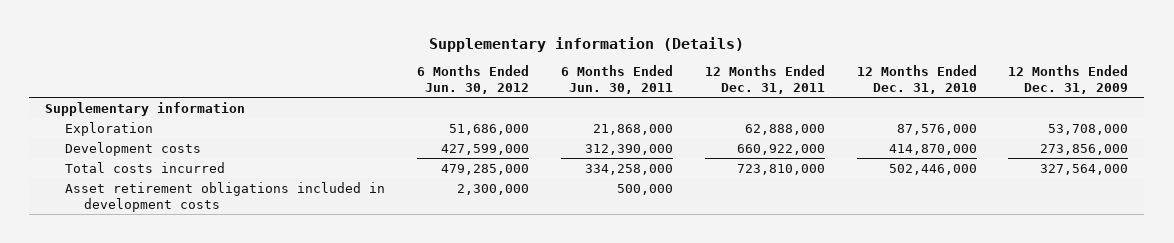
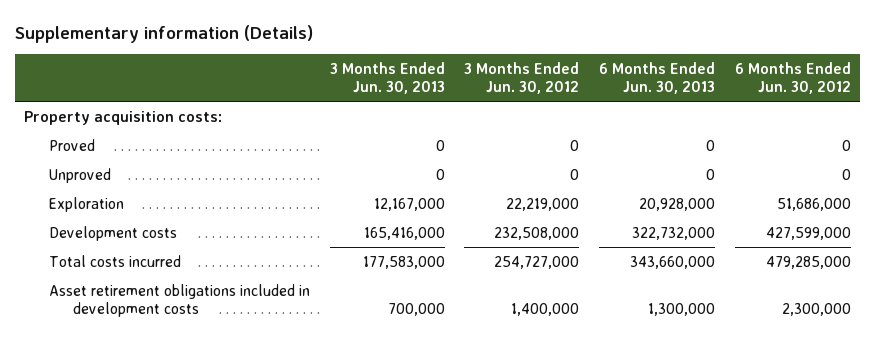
- | 6 Months Ended Jun. 30, 2012 | 6 Months Ended Jun. 30, 2011 | 12 Months Ended Dec. 31, 2011 | 12 Months Ended Dec. 31, 2010 | 12 Months Ended Dec. 31, 2009
+ | 3 Months Ended Jun. 30, 2013 | 3 Months Ended Jun. 30, 2012 | 6 Months Ended Jun. 30, 2013 | 6 Months Ended Jun. 30, 2012
- Supplementary information
+ Property acquisition costs:
+ Proved | 0 | 0 | 0 | 0
+ Unproved | 0 | 0 | 0 | 0

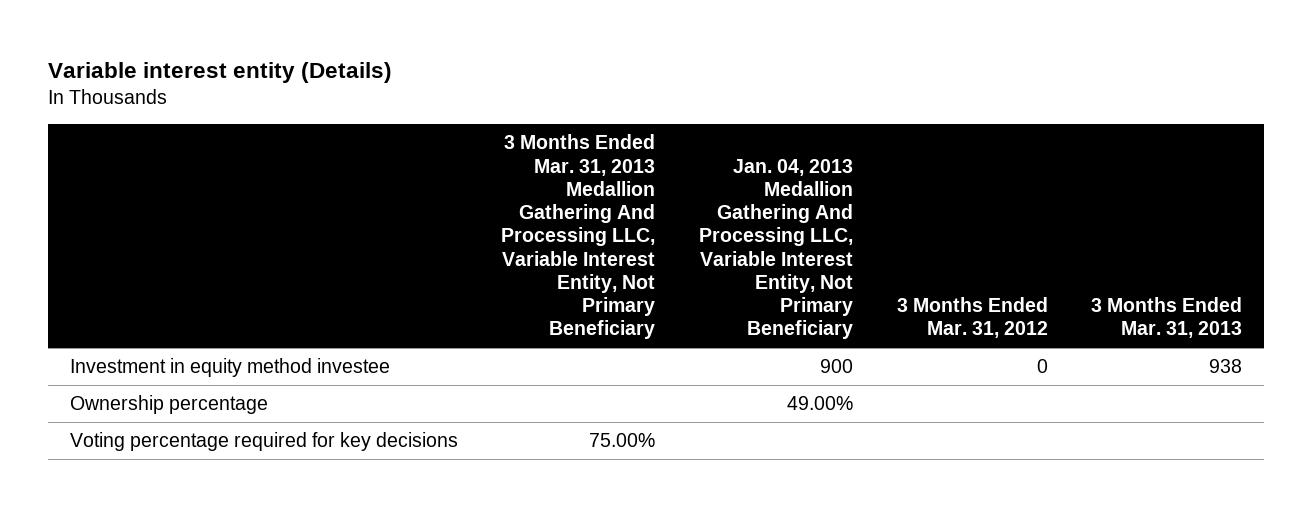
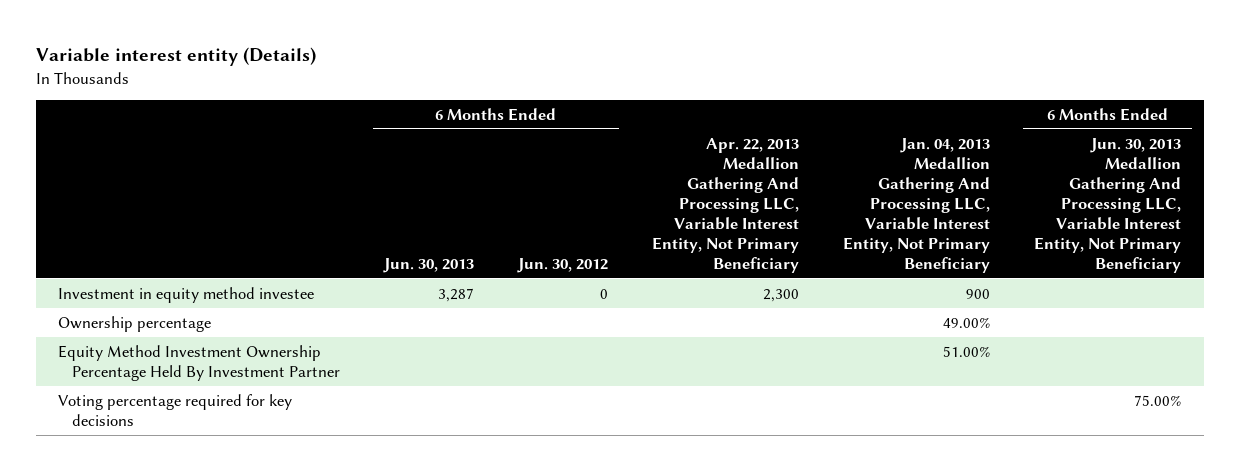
- | 3 Months Ended Mar. 31, 2013 Medallion Gathering And Processing LLC, Variable Interest Entity, Not Primary Beneficiary | Jan. 04, 2013 Medallion Gathering And Processing LLC, Variable Interest Entity, Not Primary Beneficiary | 3 Months Ended Mar. 31, 2012 | 3 Months Ended Mar. 31, 2013
+ | 6 Months Ended Jun. 30, 2013 | 6 Months Ended Jun. 30, 2012 | Apr. 22, 2013 Medallion Gathering And Processing LLC, Variable Interest Entity, Not Primary Beneficiary | Jan. 04, 2013 Medallion Gathering And Processing LLC, Variable Interest Entity, Not Primary Beneficiary | 6 Months Ended Jun. 30, 2013 Medallion Gathering And Processing LLC, Variable Interest Entity, Not Primary Beneficiary
+ Equity Method Investment Ownership Percentage Held By Investment Partner | | | | 51.00% |

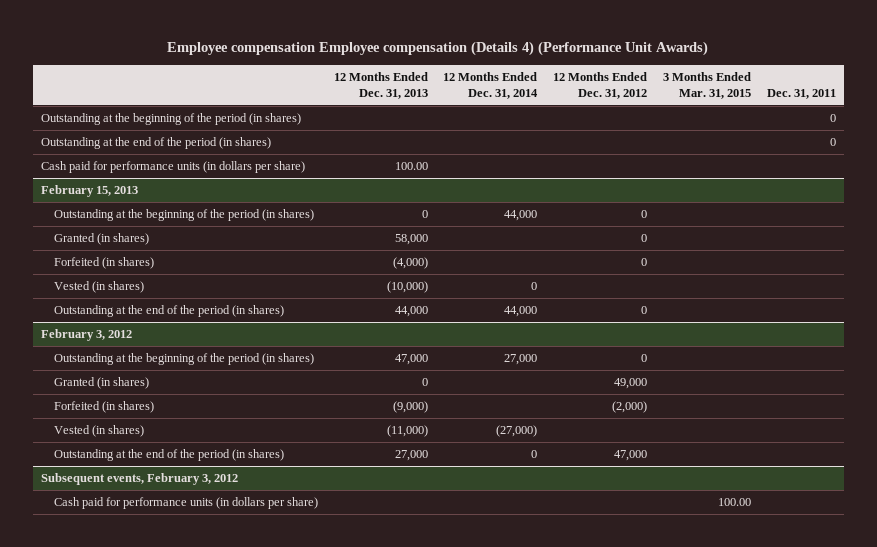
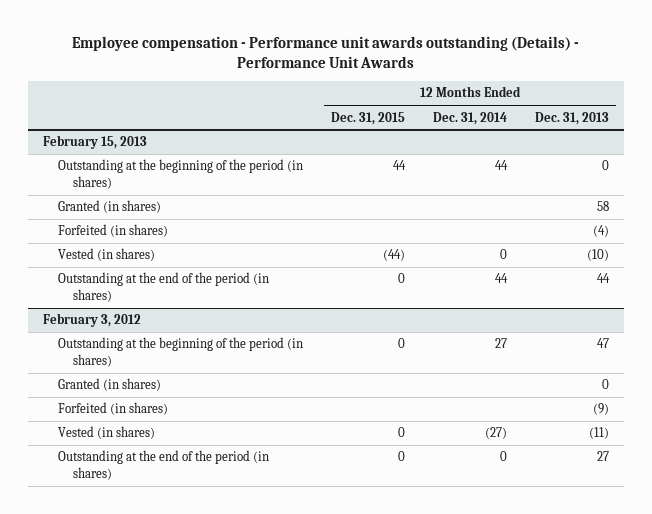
- Employee compensation Employee compensation (Details 4) (Performance Unit Awards)
+ Employee compensation - Performance unit awards outstanding (Details) - Performance Unit Awards
- | 12 Months Ended Dec. 31, 2013 | 12 Months Ended Dec. 31, 2014 | 12 Months Ended Dec. 31, 2012 | 3 Months Ended Mar. 31, 2015 | Dec. 31, 2011
+ | 12 Months Ended Dec. 31, 2015 | 12 Months Ended Dec. 31, 2014 | 12 Months Ended Dec. 31, 2013
- Outstanding at the beginning of the period (in shares) | | | | | 0
- Outstanding at the end of the period (in shares) | | | | | 0
- Cash paid for performance units (in dollars per share) | 100.00 | | | |
@ February 15, 2013
- Outstanding at the beginning of the period (in shares) | 0 | 44,000 | 0 | |
- Granted (in shares) | 58,000 | | 0 | |
- Forfeited (in shares) | (4,000) | | 0 | |
- Vested (in shares) | (10,000) | 0 | | |
- Outstanding at the end of the period (in shares) | 44,000 | 44,000 | 0 | |
+ Outstanding at the beginning of the period (in shares) | 44 | 44 | 0
+ Granted (in shares) | | | 58
+ Forfeited (in shares) | | | (4)
+ Vested (in shares) | (44) | 0 | (10)
+ Outstanding at the end of the period (in shares) | 0 | 44 | 44
@ February 3, 2012
- Outstanding at the beginning of the period (in shares) | 47,000 | 27,000 | 0 | |
+ Outstanding at the beginning of the period (in shares) | 0 | 27 | 47
- Forfeited (in shares) | (9,000) | | (2,000) | |
- Vested (in shares) | (11,000) | (27,000) | | |
- Outstanding at the end of the period (in shares) | 27,000 | 0 | 47,000 | |
- Subsequent events, February 3, 2012
- Cash paid for performance units (in dollars per share) | | | | 100.00 |
@ February 3, 2012
+ Forfeited (in shares) | | | (9)
+ Vested (in shares) | 0 | (27) | (11)
+ Outstanding at the end of the period (in shares) | 0 | 0 | 27

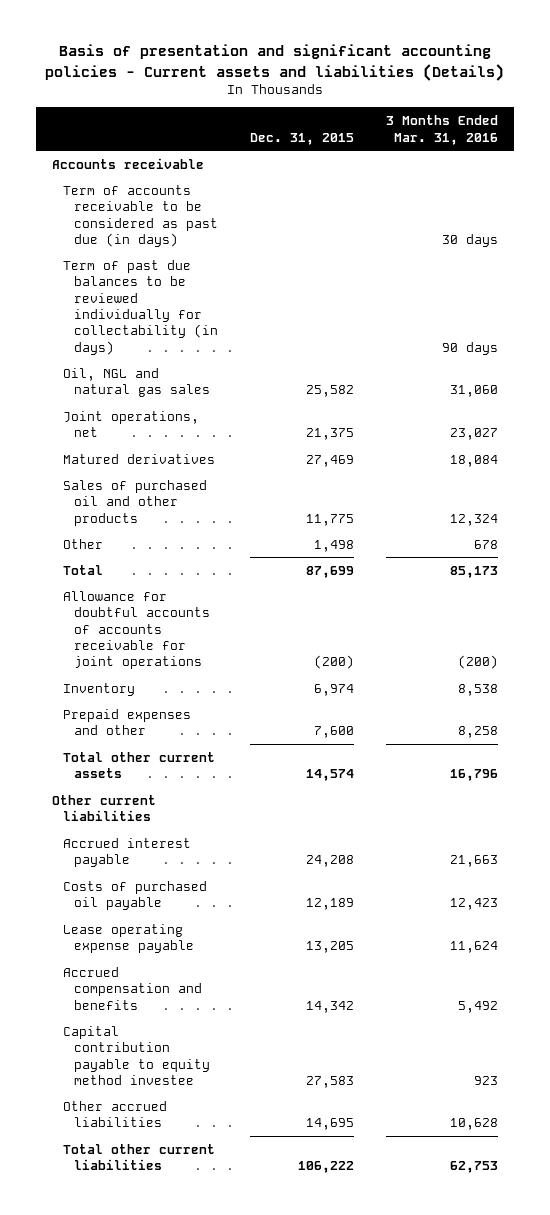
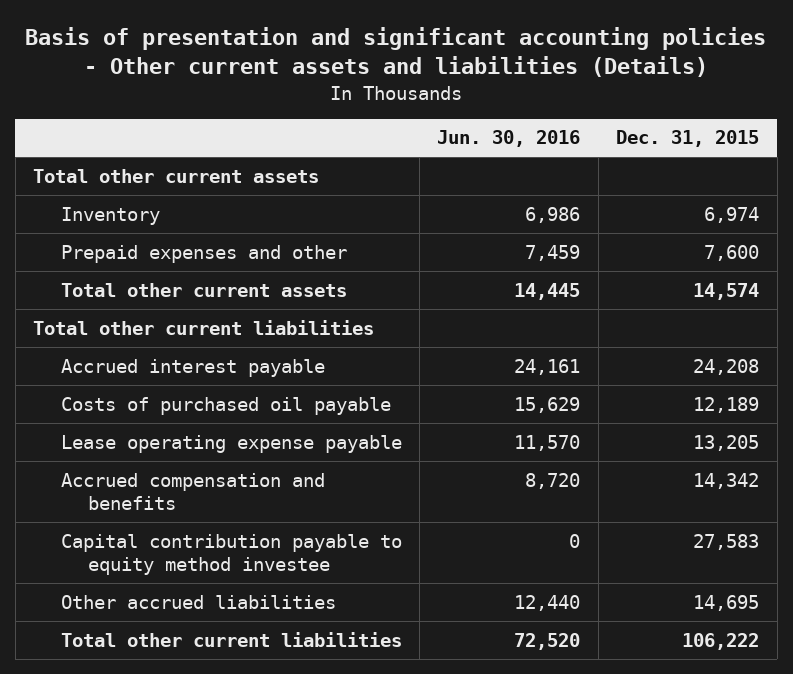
- Basis of presentation and significant accounting policies - Current assets and liabilities (Details)
+ Basis of presentation and significant accounting policies - Other current assets and liabilities (Details)
- | Dec. 31, 2015 | 3 Months Ended Mar. 31, 2016
+ | Jun. 30, 2016 | Dec. 31, 2015
- Accounts receivable
- Term of accounts receivable to be considered as past due (in days) | | 30 days
- Term of past due balances to be reviewed individually for collectability (in days) | | 90 days
- Oil, NGL and natural gas sales | 25,582 | 31,060
- Joint operations, net | 21,375 | 23,027
- Matured derivatives | 27,469 | 18,084
- Sales of purchased oil and other products | 11,775 | 12,324
- Other | 1,498 | 678
- Total | 87,699 | 85,173
- Allowance for doubtful accounts of accounts receivable for joint operations | (200) | (200)
+ Total other current assets
- Other current liabilities
+ Total other current liabilities

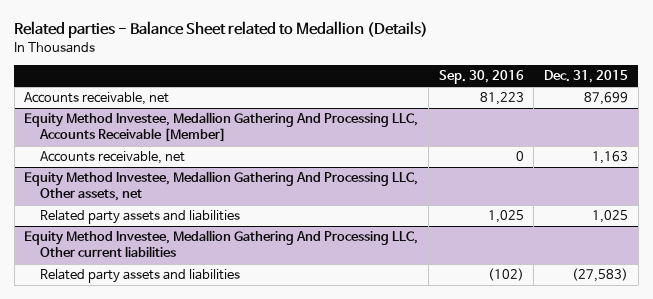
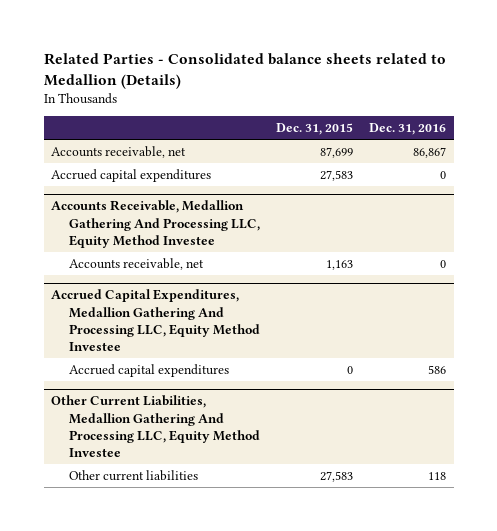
- Related parties - Balance Sheet related to Medallion (Details)
+ Related Parties - Consolidated balance sheets related to Medallion (Details)
- | Sep. 30, 2016 | Dec. 31, 2015
+ | Dec. 31, 2015 | Dec. 31, 2016
- Equity Method Investee, Medallion Gathering And Processing LLC, Accounts Receivable [Member]
+ Accrued capital expenditures | 27,583 | 0
+ Accounts Receivable, Medallion Gathering And Processing LLC, Equity Method Investee
- Equity Method Investee, Medallion Gathering And Processing LLC, Other assets, net
- Related party assets and liabilities | 1,025 | 1,025
- Equity Method Investee, Medallion Gathering And Processing LLC, Other current liabilities
- Related party assets and liabilities | (102) | (27,583)
+ Accrued Capital Expenditures, Medallion Gathering And Processing LLC, Equity Method Investee
+ Accrued capital expenditures | 0 | 586
+ Other Current Liabilities, Medallion Gathering And Processing LLC, Equity Method Investee
+ Other current liabilities | 27,583 | 118

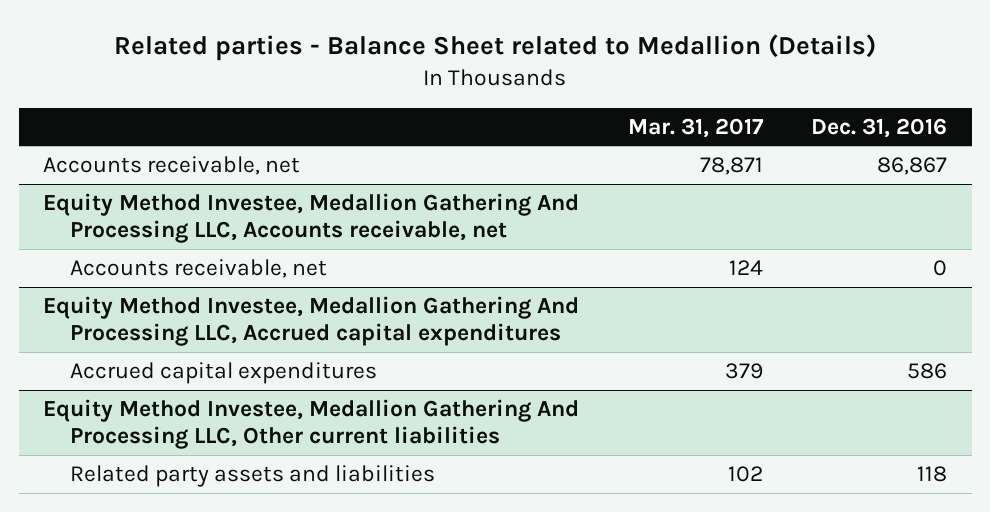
- Related Parties - Consolidated balance sheets related to Medallion (Details)
+ Related parties - Balance Sheet related to Medallion (Details)
- | Dec. 31, 2015 | Dec. 31, 2016
+ | Mar. 31, 2017 | Dec. 31, 2016
- Accrued capital expenditures | 27,583 | 0
- Accounts Receivable, Medallion Gathering And Processing LLC, Equity Method Investee
+ Equity Method Investee, Medallion Gathering And Processing LLC, Accounts receivable, net
- Accrued Capital Expenditures, Medallion Gathering And Processing LLC, Equity Method Investee
+ Equity Method Investee, Medallion Gathering And Processing LLC, Accrued capital expenditures
- Other Current Liabilities, Medallion Gathering And Processing LLC, Equity Method Investee
- Other current liabilities | 27,583 | 118
+ Equity Method Investee, Medallion Gathering And Processing LLC, Other current liabilities
+ Related party assets and liabilities | 102 | 118

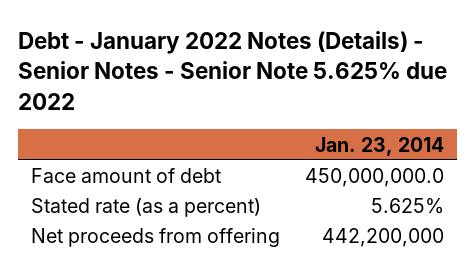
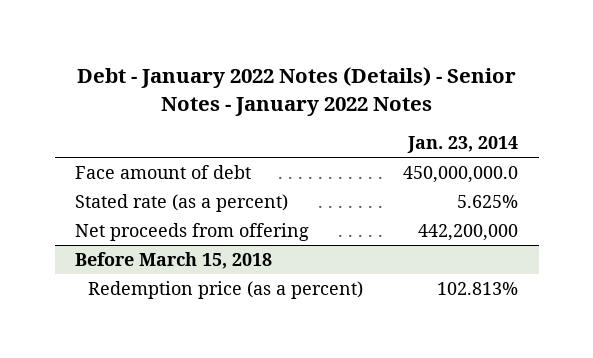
- Debt - January 2022 Notes (Details) - Senior Notes - Senior Note 5.625% due 2022
+ Debt - January 2022 Notes (Details) - Senior Notes - January 2022 Notes
+ Before March 15, 2018
+ Redemption price (as a percent) | 102.813%

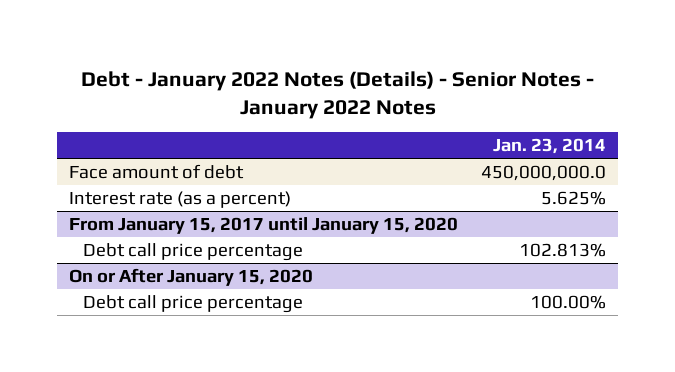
- Stated rate (as a percent) | 5.625%
- Net proceeds from offering | 442,200,000
- Before March 15, 2018
- Redemption price (as a percent) | 102.813%
+ Interest rate (as a percent) | 5.625%
+ From January 15, 2017 until January 15, 2020
+ Debt call price percentage | 102.813%
+ On or After January 15, 2020
+ Debt call price percentage | 100.00%

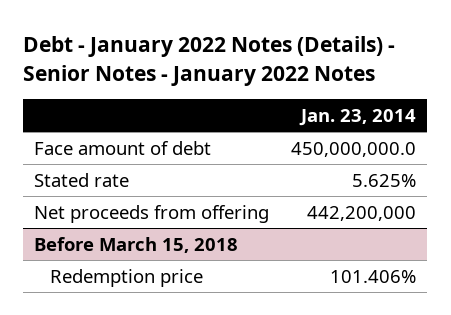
- Interest rate (as a percent) | 5.625%
- From January 15, 2017 until January 15, 2020
- Debt call price percentage | 102.813%
- On or After January 15, 2020
- Debt call price percentage | 100.00%
+ Stated rate | 5.625%
+ Net proceeds from offering | 442,200,000
+ Before March 15, 2018
+ Redemption price | 101.406%

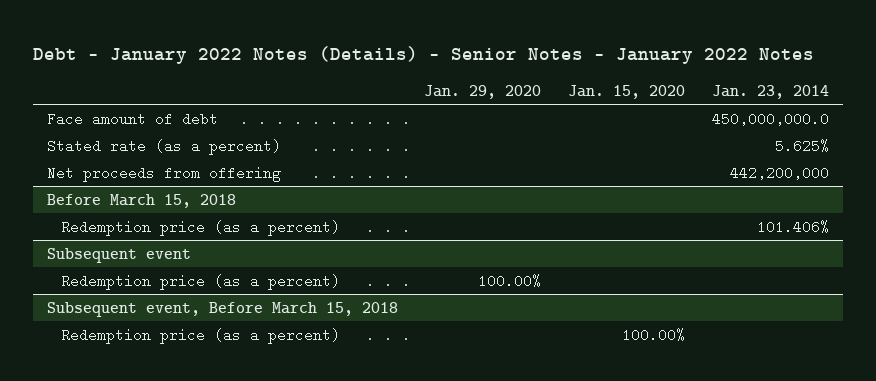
- | Jan. 23, 2014
+ | Jan. 29, 2020 | Jan. 15, 2020 | Jan. 23, 2014
- Stated rate | 5.625%
+ Stated rate (as a percent) | | | 5.625%
@ Before March 15, 2018
- Redemption price | 101.406%
+ Redemption price (as a percent) | | | 101.406%
+ Subsequent event
+ Redemption price (as a percent) | 100.00% | |
+ Subsequent event, Before March 15, 2018
+ Redemption price (as a percent) | | 100.00% |

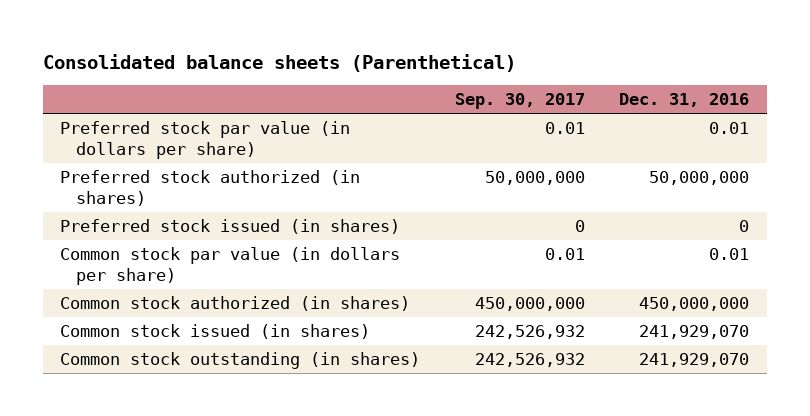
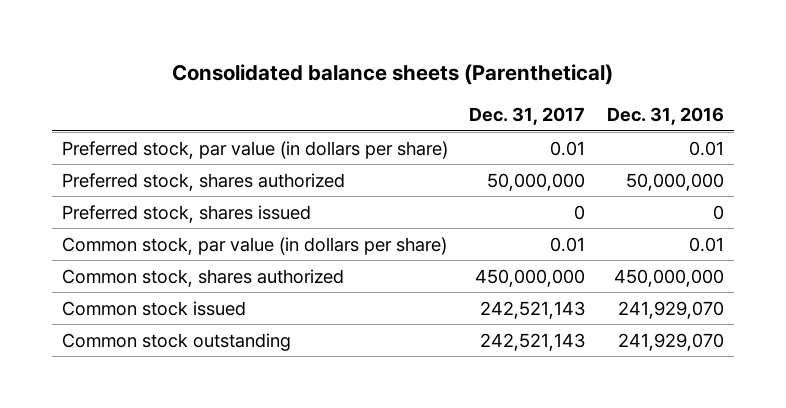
- | Sep. 30, 2017 | Dec. 31, 2016
+ | Dec. 31, 2017 | Dec. 31, 2016
- Preferred stock par value (in dollars per share) | 0.01 | 0.01
- Preferred stock authorized (in shares) | 50,000,000 | 50,000,000
- Preferred stock issued (in shares) | 0 | 0
- Common stock par value (in dollars per share) | 0.01 | 0.01
- Common stock authorized (in shares) | 450,000,000 | 450,000,000
- Common stock issued (in shares) | 242,526,932 | 241,929,070
- Common stock outstanding (in shares) | 242,526,932 | 241,929,070
+ Preferred stock, par value (in dollars per share) | 0.01 | 0.01
+ Preferred stock, shares authorized | 50,000,000 | 50,000,000
+ Preferred stock, shares issued | 0 | 0
+ Common stock, par value (in dollars per share) | 0.01 | 0.01
+ Common stock, shares authorized | 450,000,000 | 450,000,000
+ Common stock issued | 242,521,143 | 241,929,070
+ Common stock outstanding | 242,521,143 | 241,929,070

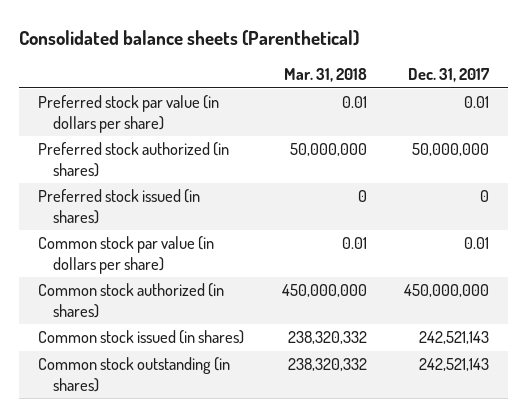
- | Dec. 31, 2017 | Dec. 31, 2016
+ | Mar. 31, 2018 | Dec. 31, 2017
- Preferred stock, par value (in dollars per share) | 0.01 | 0.01
- Preferred stock, shares authorized | 50,000,000 | 50,000,000
- Preferred stock, shares issued | 0 | 0
- Common stock, par value (in dollars per share) | 0.01 | 0.01
- Common stock, shares authorized | 450,000,000 | 450,000,000
- Common stock issued | 242,521,143 | 241,929,070
- Common stock outstanding | 242,521,143 | 241,929,070
+ Preferred stock par value (in dollars per share) | 0.01 | 0.01
+ Preferred stock authorized (in shares) | 50,000,000 | 50,000,000
+ Preferred stock issued (in shares) | 0 | 0
+ Common stock par value (in dollars per share) | 0.01 | 0.01
+ Common stock authorized (in shares) | 450,000,000 | 450,000,000
+ Common stock issued (in shares) | 238,320,332 | 242,521,143
+ Common stock outstanding (in shares) | 238,320,332 | 242,521,143

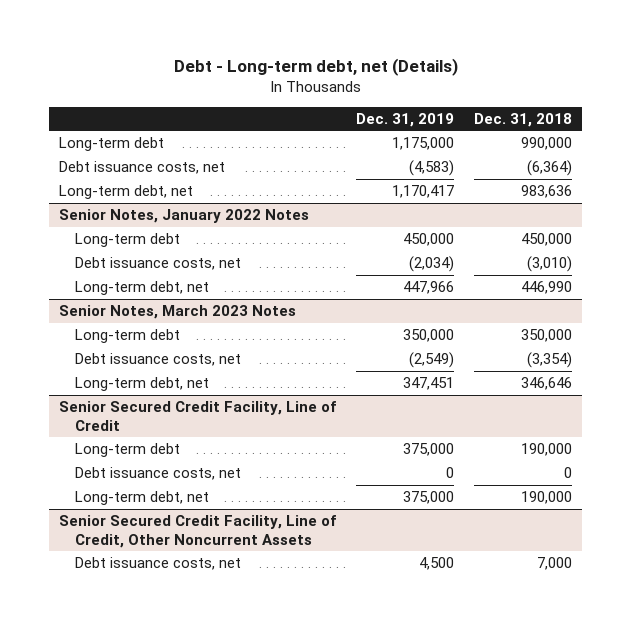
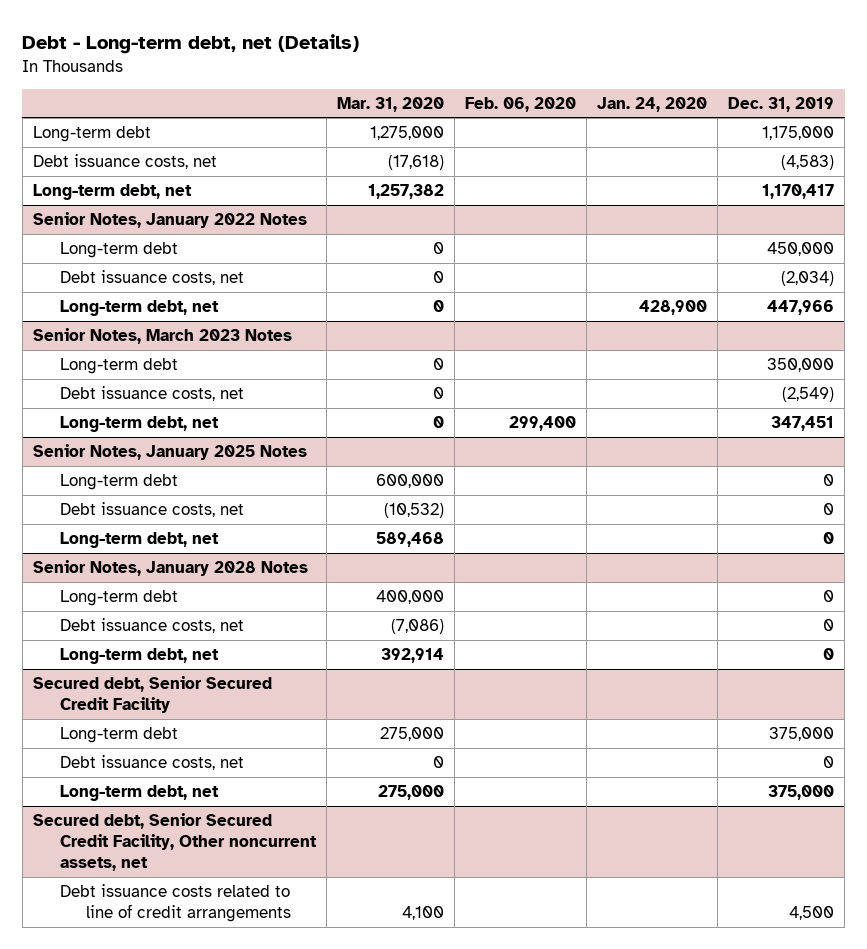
- | Dec. 31, 2019 | Dec. 31, 2018
+ | Mar. 31, 2020 | Feb. 06, 2020 | Jan. 24, 2020 | Dec. 31, 2019
- Senior Secured Credit Facility, Line of Credit
+ Senior Notes, January 2025 Notes
+ Long-term debt | 600,000 | | | 0
+ Debt issuance costs, net | (10,532) | | | 0
+ Long-term debt, net | 589,468 | | | 0
+ Senior Notes, January 2028 Notes
+ Long-term debt | 400,000 | | | 0
+ Debt issuance costs, net | (7,086) | | | 0
+ Long-term debt, net | 392,914 | | | 0
+ Secured debt, Senior Secured Credit Facility
- Senior Secured Credit Facility, Line of Credit, Other Noncurrent Assets
- Debt issuance costs, net | 4,500 | 7,000
+ Secured debt, Senior Secured Credit Facility, Other noncurrent assets, net
+ Debt issuance costs related to line of credit arrangements | 4,100 | | | 4,500

